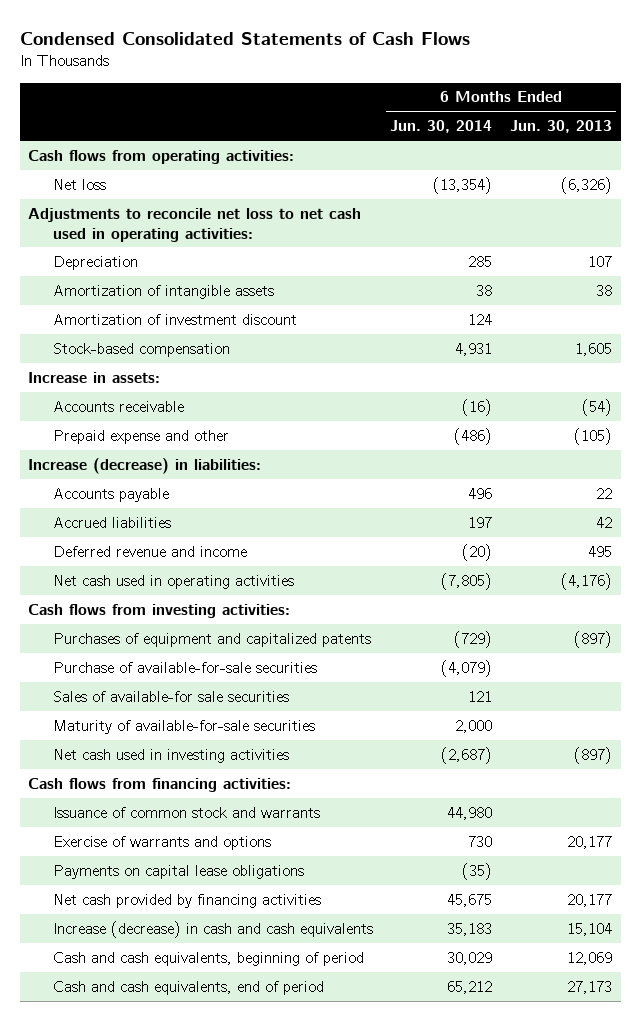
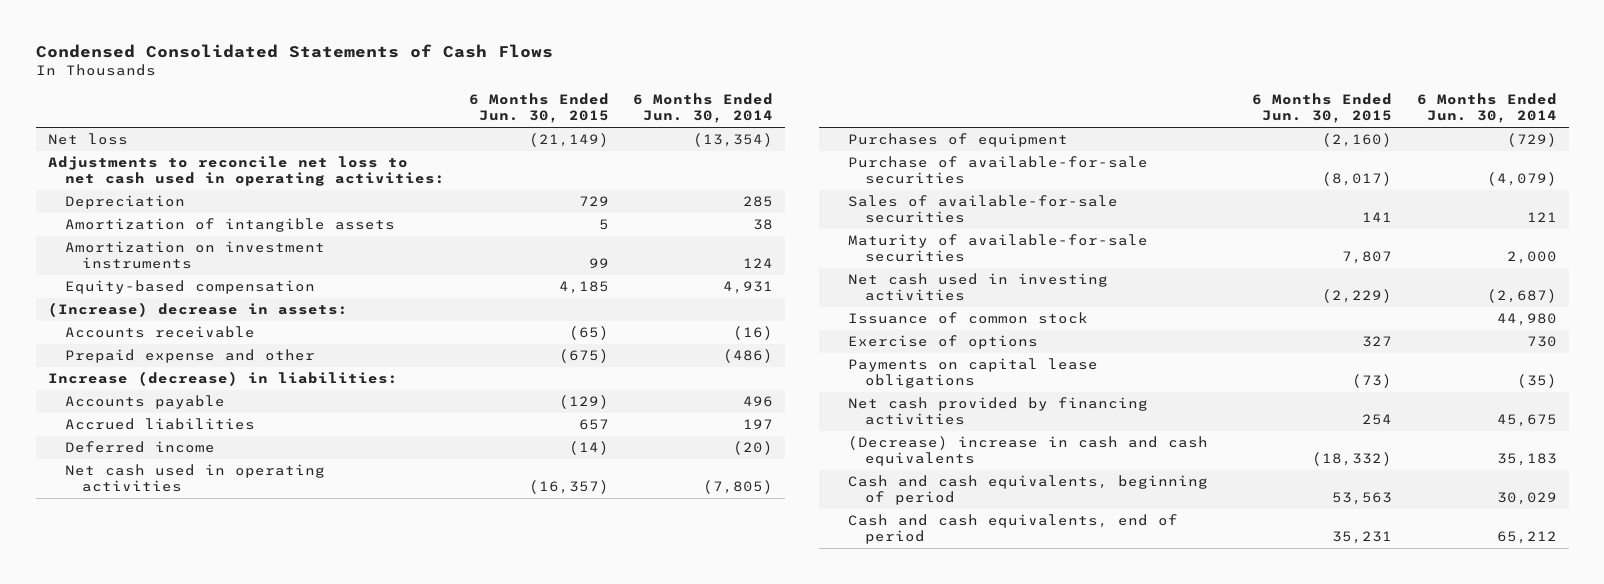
- | 6 Months Ended Jun. 30, 2014 | 6 Months Ended Jun. 30, 2013
+ | 6 Months Ended Jun. 30, 2015 | 6 Months Ended Jun. 30, 2014
- Cash flows from operating activities:
- Amortization of investment discount | 124 |
- Stock-based compensation | 4,931 | 1,605
- Increase in assets:
+ Amortization on investment instruments | 99 | 124
+ Equity-based compensation | 4,185 | 4,931
+ (Increase) decrease in assets:
- Deferred revenue and income | (20) | 495
+ Deferred income | (14) | (20)
- Cash flows from investing activities:
- Purchases of equipment and capitalized patents | (729) | (897)
+ Purchases of equipment | (2,160) | (729)
- Sales of available-for sale securities | 121 |
+ Sales of available-for-sale securities | 141 | 121
- Cash flows from financing activities:
- Issuance of common stock and warrants | 44,980 |
- Exercise of warrants and options | 730 | 20,177
+ Issuance of common stock | | 44,980
+ Exercise of options | 327 | 730
- Increase (decrease) in cash and cash equivalents | 35,183 | 15,104
+ (Decrease) increase in cash and cash equivalents | (18,332) | 35,183

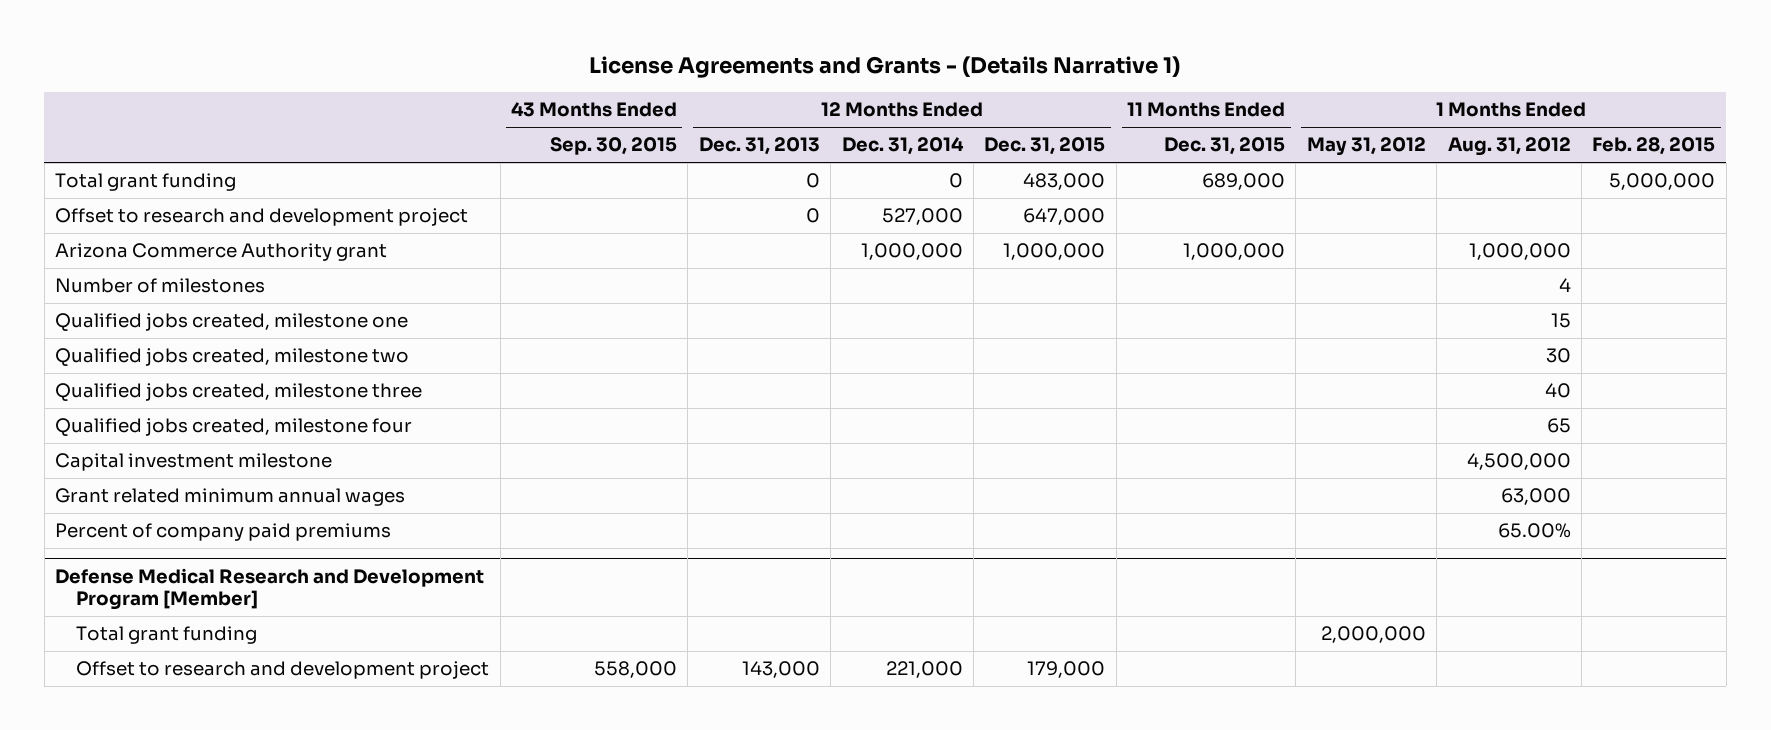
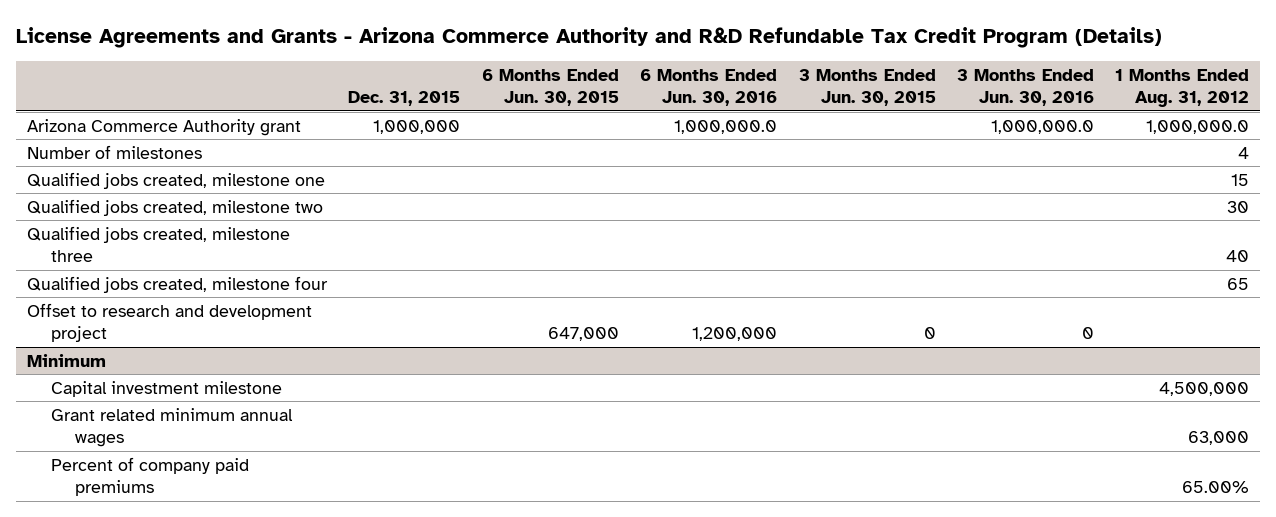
- License Agreements and Grants - (Details Narrative 1)
+ License Agreements and Grants - Arizona Commerce Authority and R&D Refundable Tax Credit Program (Details)
- | 43 Months Ended Sep. 30, 2015 | 12 Months Ended Dec. 31, 2013 | 12 Months Ended Dec. 31, 2014 | 12 Months Ended Dec. 31, 2015 | 11 Months Ended Dec. 31, 2015 | 1 Months Ended May 31, 2012 | 1 Months Ended Aug. 31, 2012 | 1 Months Ended Feb. 28, 2015
+ | Dec. 31, 2015 | 6 Months Ended Jun. 30, 2015 | 6 Months Ended Jun. 30, 2016 | 3 Months Ended Jun. 30, 2015 | 3 Months Ended Jun. 30, 2016 | 1 Months Ended Aug. 31, 2012
- Total grant funding | | 0 | 0 | 483,000 | 689,000 | | | 5,000,000
- Arizona Commerce Authority grant | | | 1,000,000 | 1,000,000 | 1,000,000 | | 1,000,000 |
+ Arizona Commerce Authority grant | 1,000,000 | | 1,000,000.0 | | 1,000,000.0 | 1,000,000.0
moved down: Offset to research and development project | | 647,000 | 1,200,000 | 0 | 0 |
+ Minimum
- Defense Medical Research and Development Program [Member]
- Total grant funding | | | | | | 2,000,000 | |
- Offset to research and development project | 558,000 | 143,000 | 221,000 | 179,000 | | | |

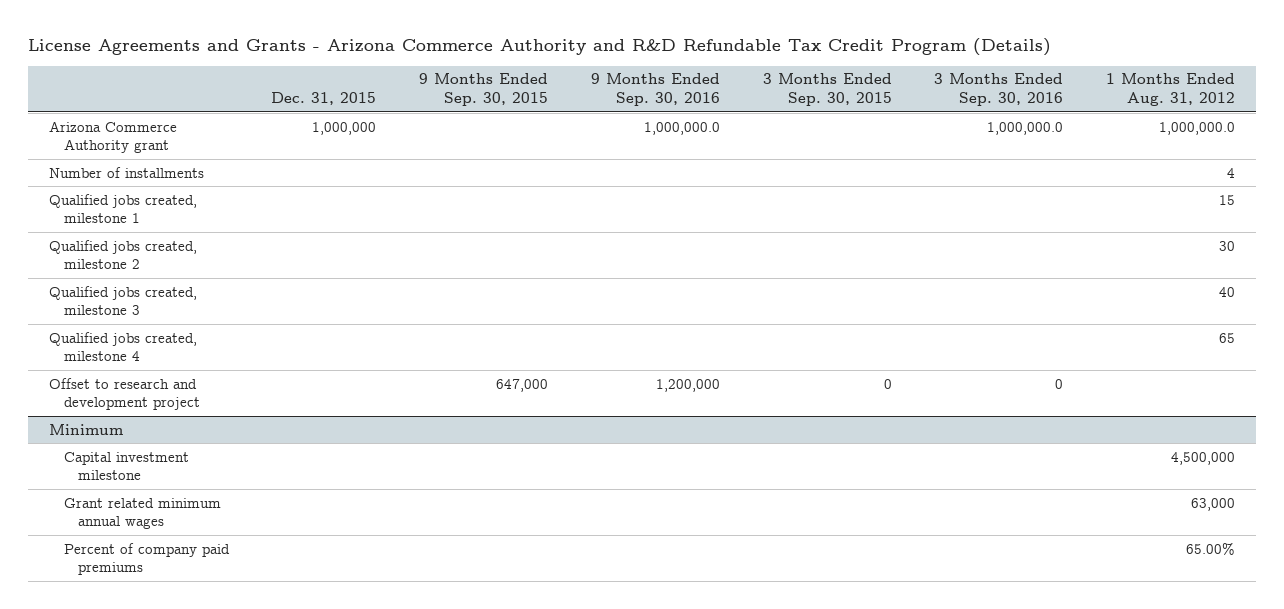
- | Dec. 31, 2015 | 6 Months Ended Jun. 30, 2015 | 6 Months Ended Jun. 30, 2016 | 3 Months Ended Jun. 30, 2015 | 3 Months Ended Jun. 30, 2016 | 1 Months Ended Aug. 31, 2012
+ | Dec. 31, 2015 | 9 Months Ended Sep. 30, 2015 | 9 Months Ended Sep. 30, 2016 | 3 Months Ended Sep. 30, 2015 | 3 Months Ended Sep. 30, 2016 | 1 Months Ended Aug. 31, 2012
- Number of milestones | | | | | | 4
- Qualified jobs created, milestone one | | | | | | 15
- Qualified jobs created, milestone two | | | | | | 30
- Qualified jobs created, milestone three | | | | | | 40
- Qualified jobs created, milestone four | | | | | | 65
+ Number of installments | | | | | | 4
+ Qualified jobs created, milestone 1 | | | | | | 15
+ Qualified jobs created, milestone 2 | | | | | | 30
+ Qualified jobs created, milestone 3 | | | | | | 40
+ Qualified jobs created, milestone 4 | | | | | | 65

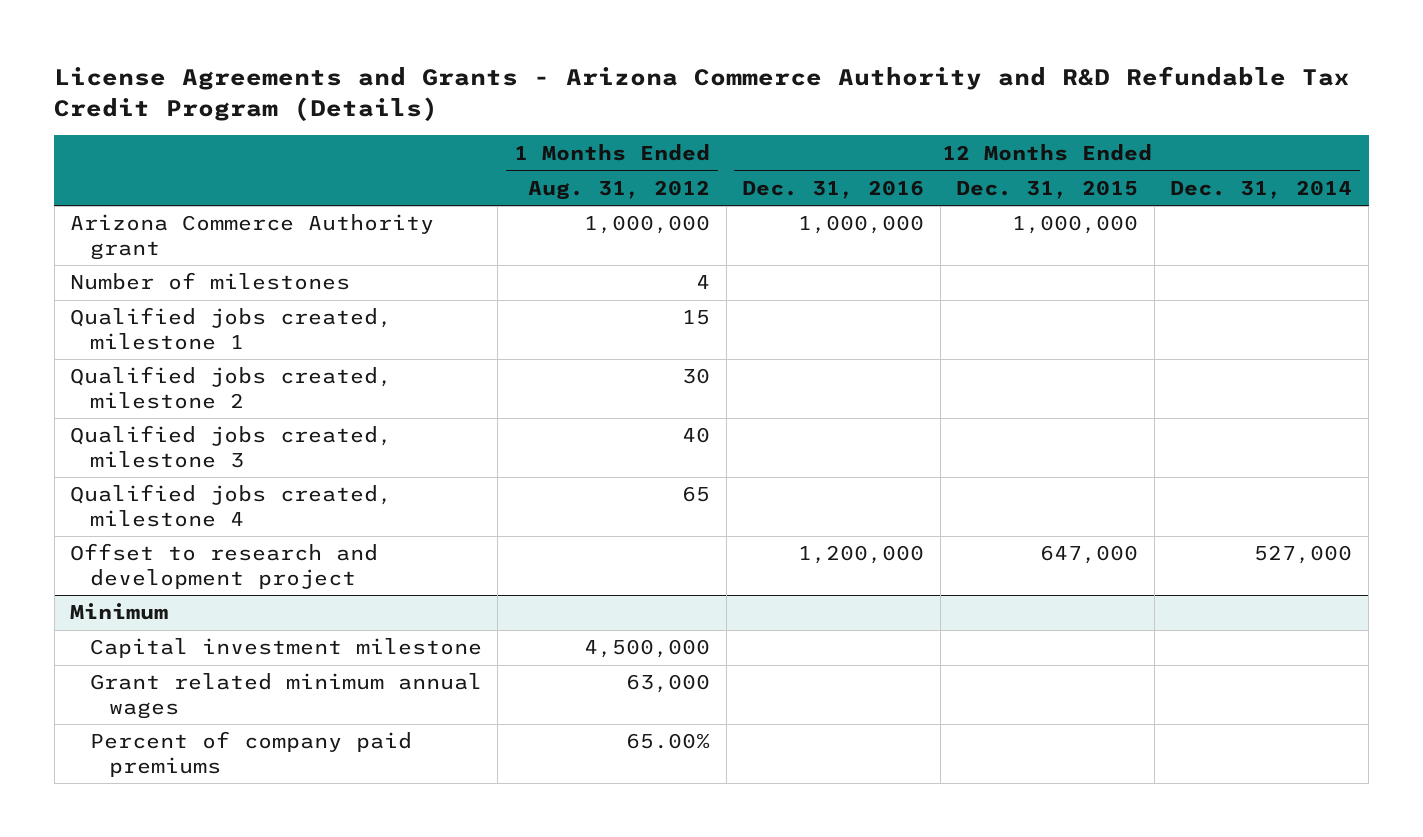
- | Dec. 31, 2015 | 9 Months Ended Sep. 30, 2015 | 9 Months Ended Sep. 30, 2016 | 3 Months Ended Sep. 30, 2015 | 3 Months Ended Sep. 30, 2016 | 1 Months Ended Aug. 31, 2012
+ | 1 Months Ended Aug. 31, 2012 | 12 Months Ended Dec. 31, 2016 | 12 Months Ended Dec. 31, 2015 | 12 Months Ended Dec. 31, 2014
- Arizona Commerce Authority grant | 1,000,000 | | 1,000,000.0 | | 1,000,000.0 | 1,000,000.0
- Number of installments | | | | | | 4
+ Arizona Commerce Authority grant | 1,000,000 | 1,000,000 | 1,000,000 |
+ Number of milestones | 4 | | |

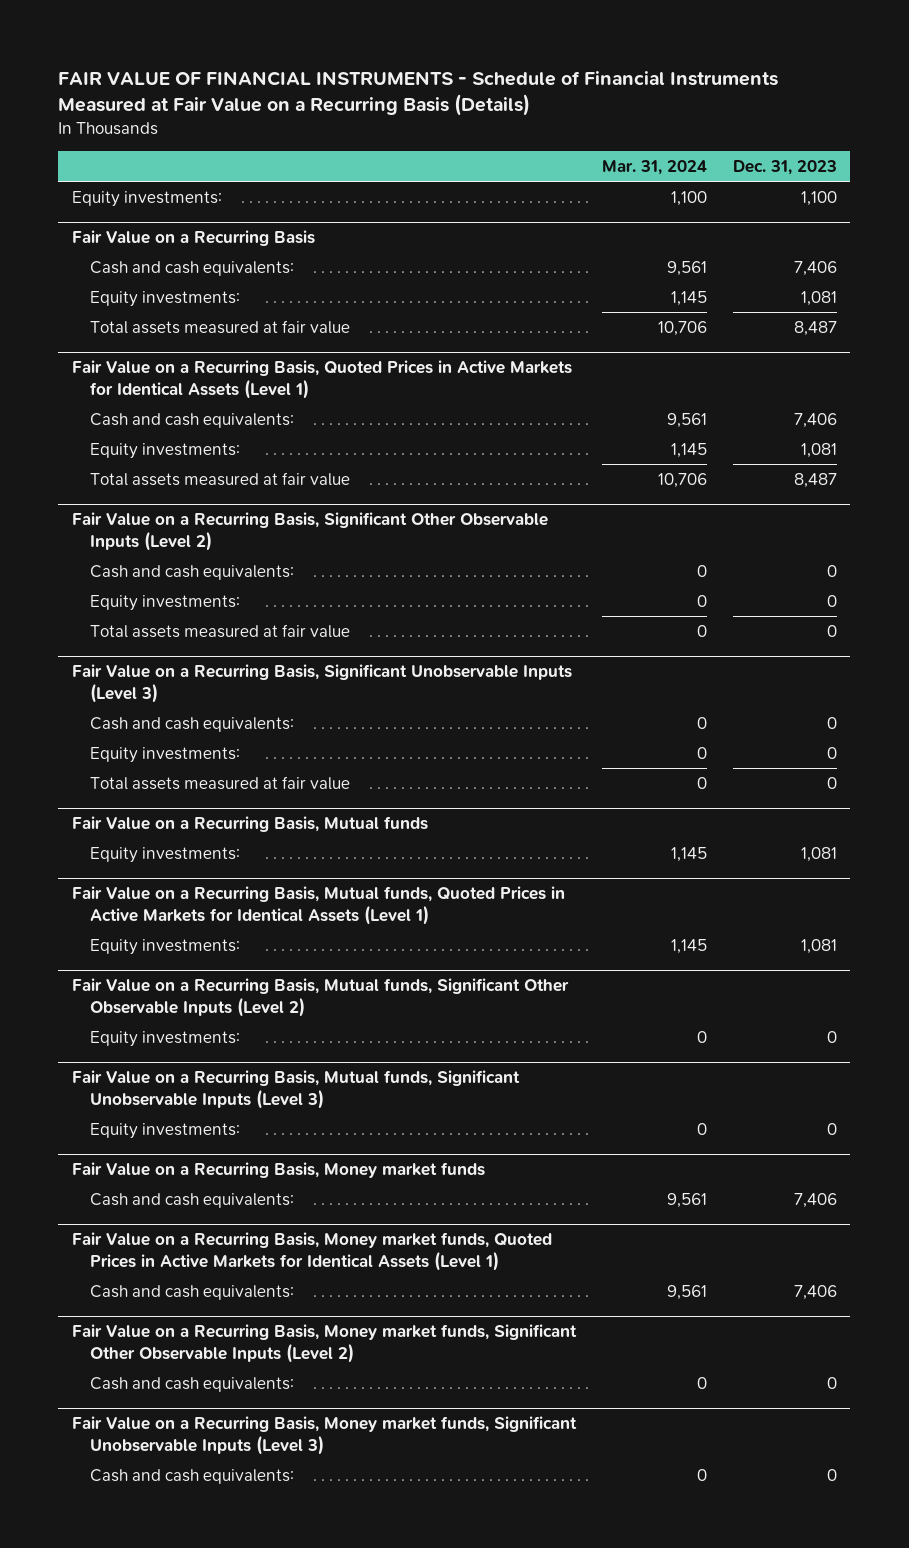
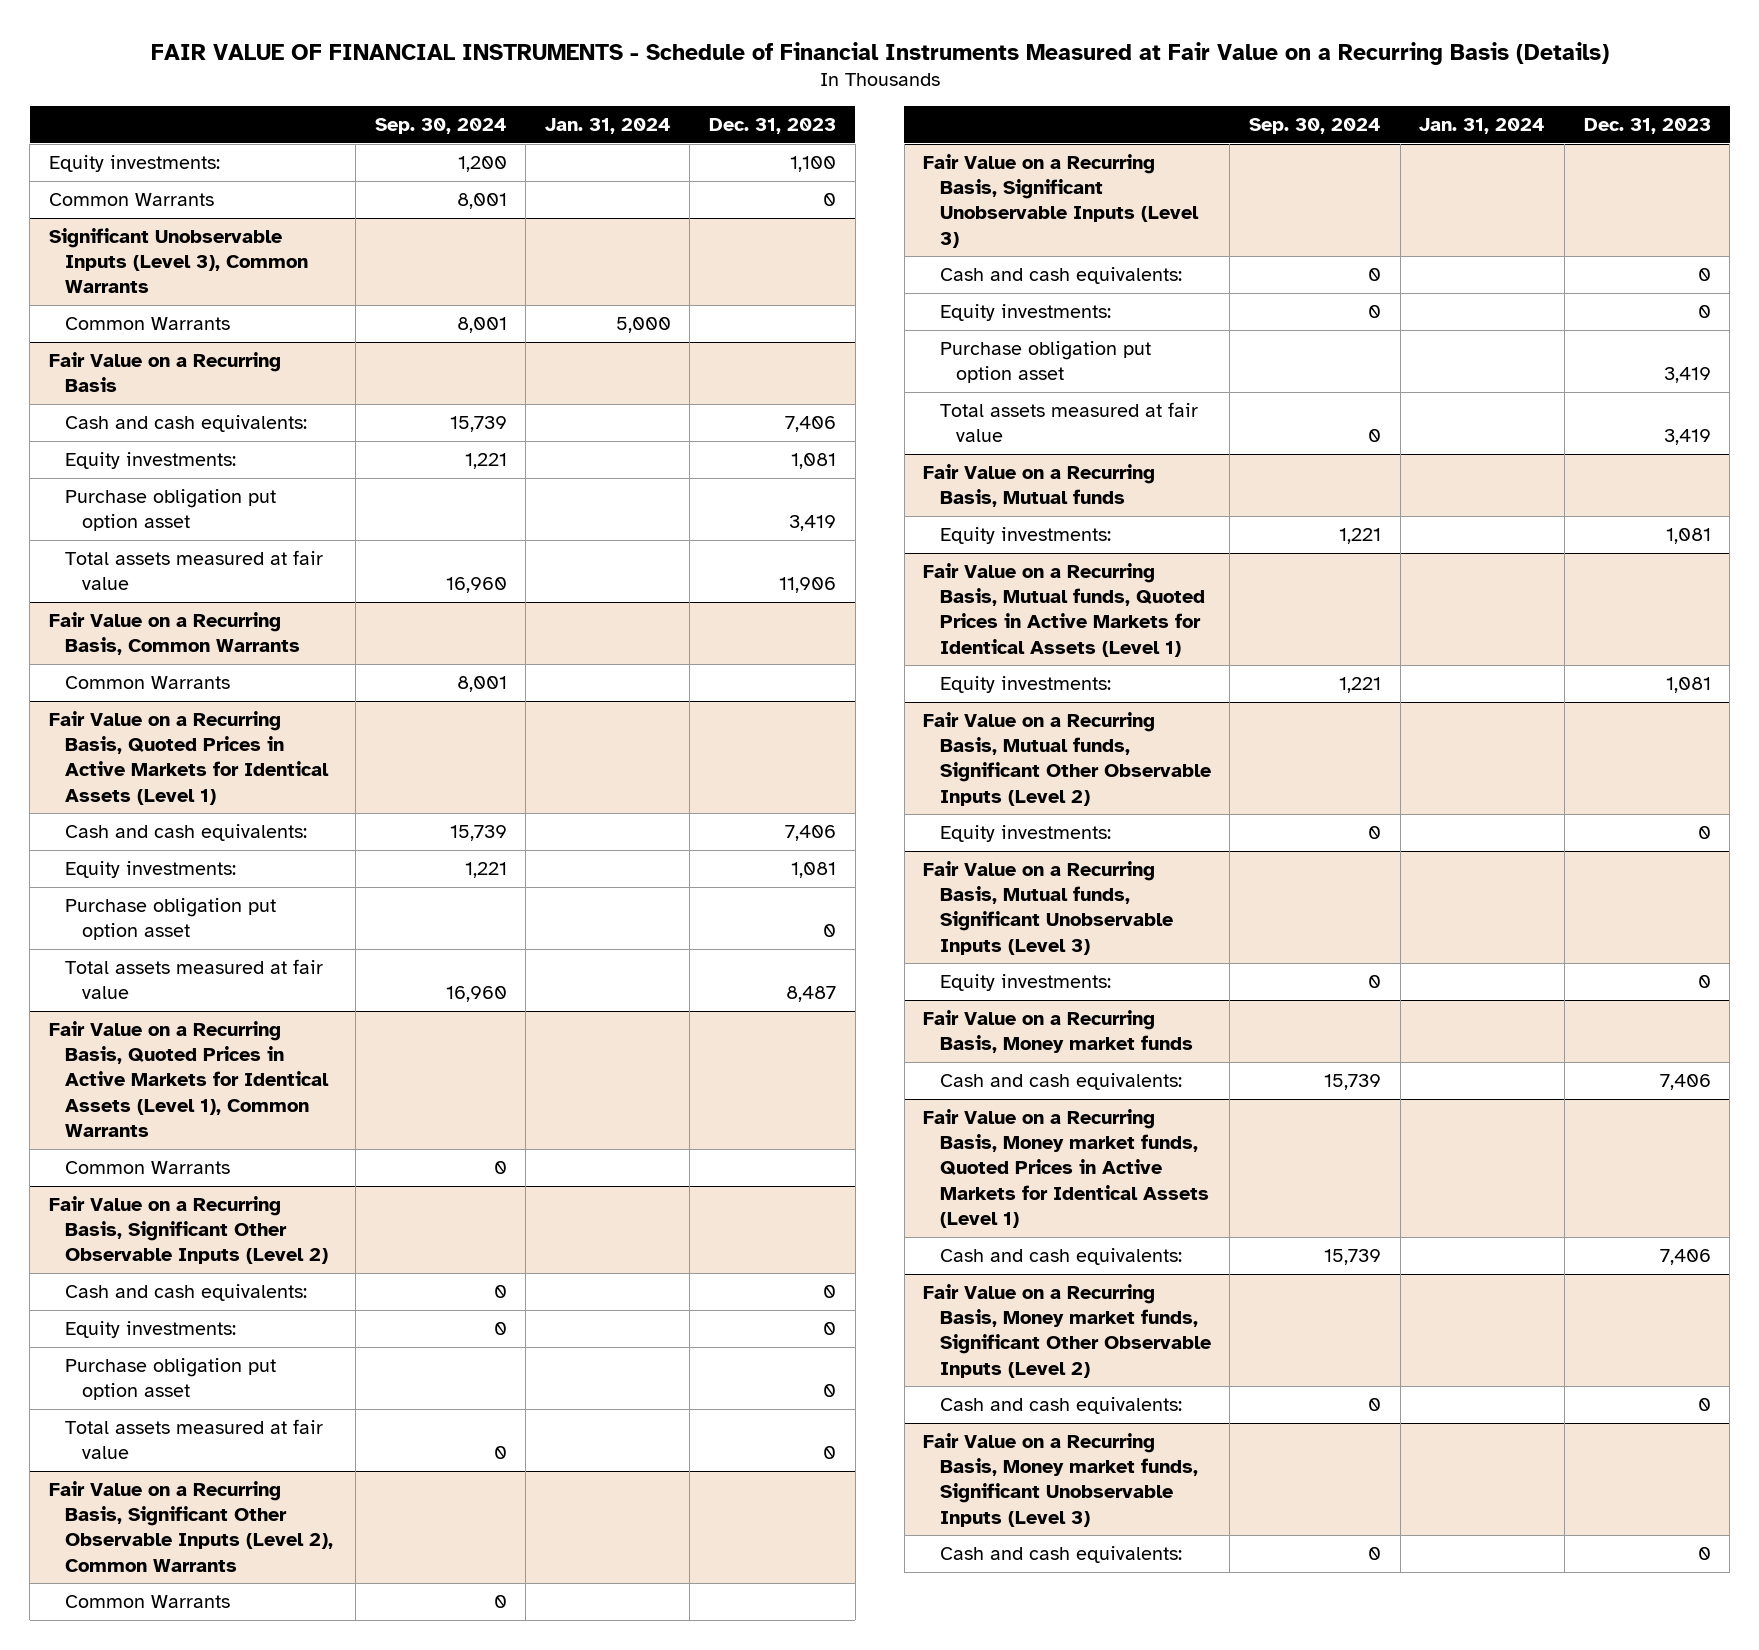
- | Mar. 31, 2024 | Dec. 31, 2023
+ | Sep. 30, 2024 | Jan. 31, 2024 | Dec. 31, 2023
+ Common Warrants | 8,001 | | 0
+ Significant Unobservable Inputs (Level 3), Common Warrants
+ Common Warrants | 8,001 | 5,000 |
@ Fair Value on a Recurring Basis
- Total assets measured at fair value | 10,706 | 8,487
+ Purchase obligation put option asset | | | 3,419
+ Total assets measured at fair value | 16,960 | | 11,906
+ Fair Value on a Recurring Basis, Common Warrants
+ Common Warrants | 8,001 | |
@ Fair Value on a Recurring Basis, Quoted Prices in Active Markets for Identical Assets (Level 1)
+ Purchase obligation put option asset | | | 0
+ Fair Value on a Recurring Basis, Quoted Prices in Active Markets for Identical Assets (Level 1), Common Warrants
+ Common Warrants | 0 | |
@ Fair Value on a Recurring Basis, Significant Other Observable Inputs (Level 2)
+ Purchase obligation put option asset | | | 0
+ Fair Value on a Recurring Basis, Significant Other Observable Inputs (Level 2), Common Warrants
+ Common Warrants | 0 | |
@ Fair Value on a Recurring Basis, Significant Unobservable Inputs (Level 3)
- Total assets measured at fair value | 0 | 0
+ Purchase obligation put option asset | | | 3,419
+ Total assets measured at fair value | 0 | | 3,419

